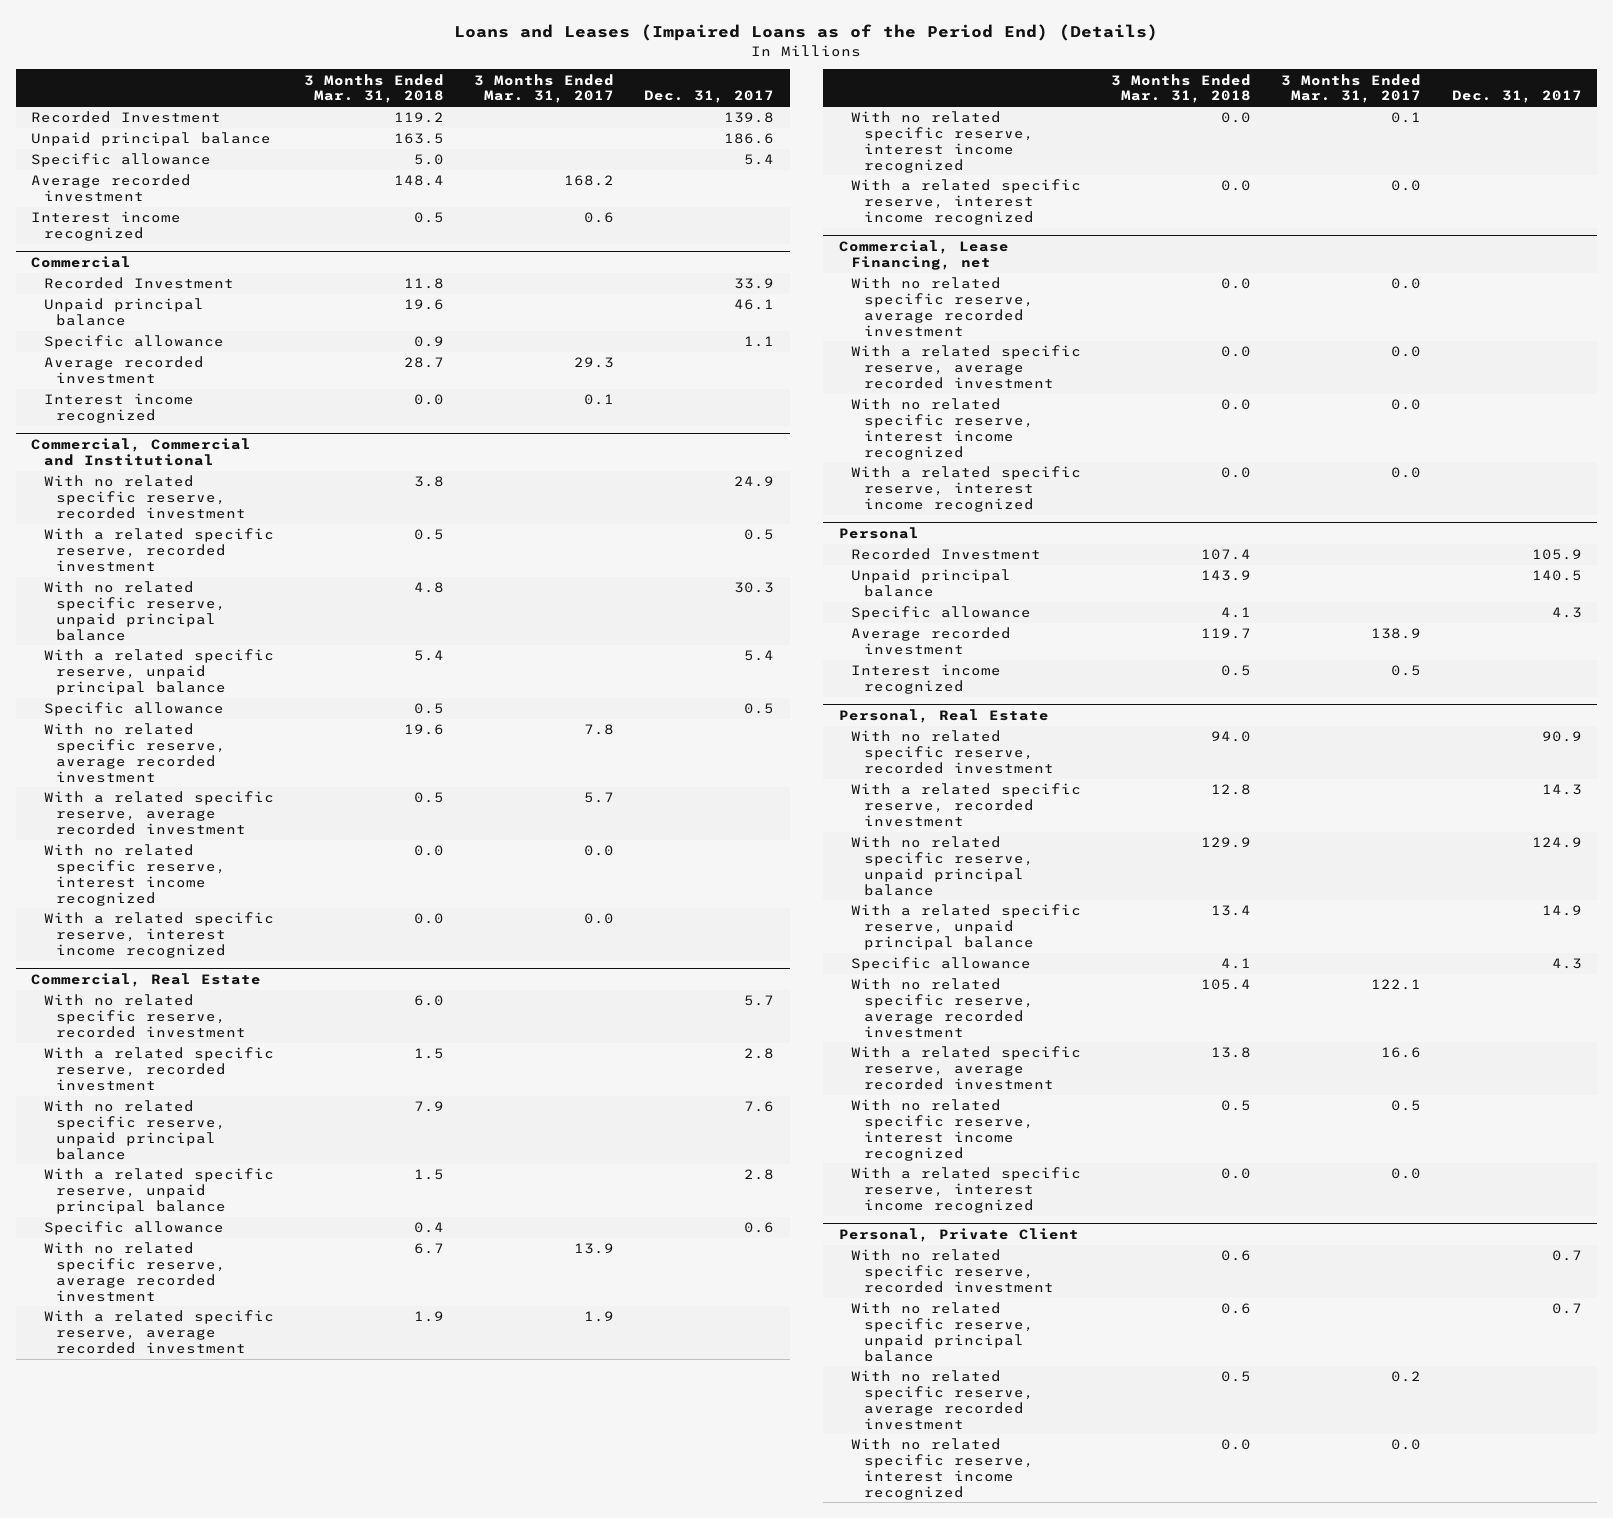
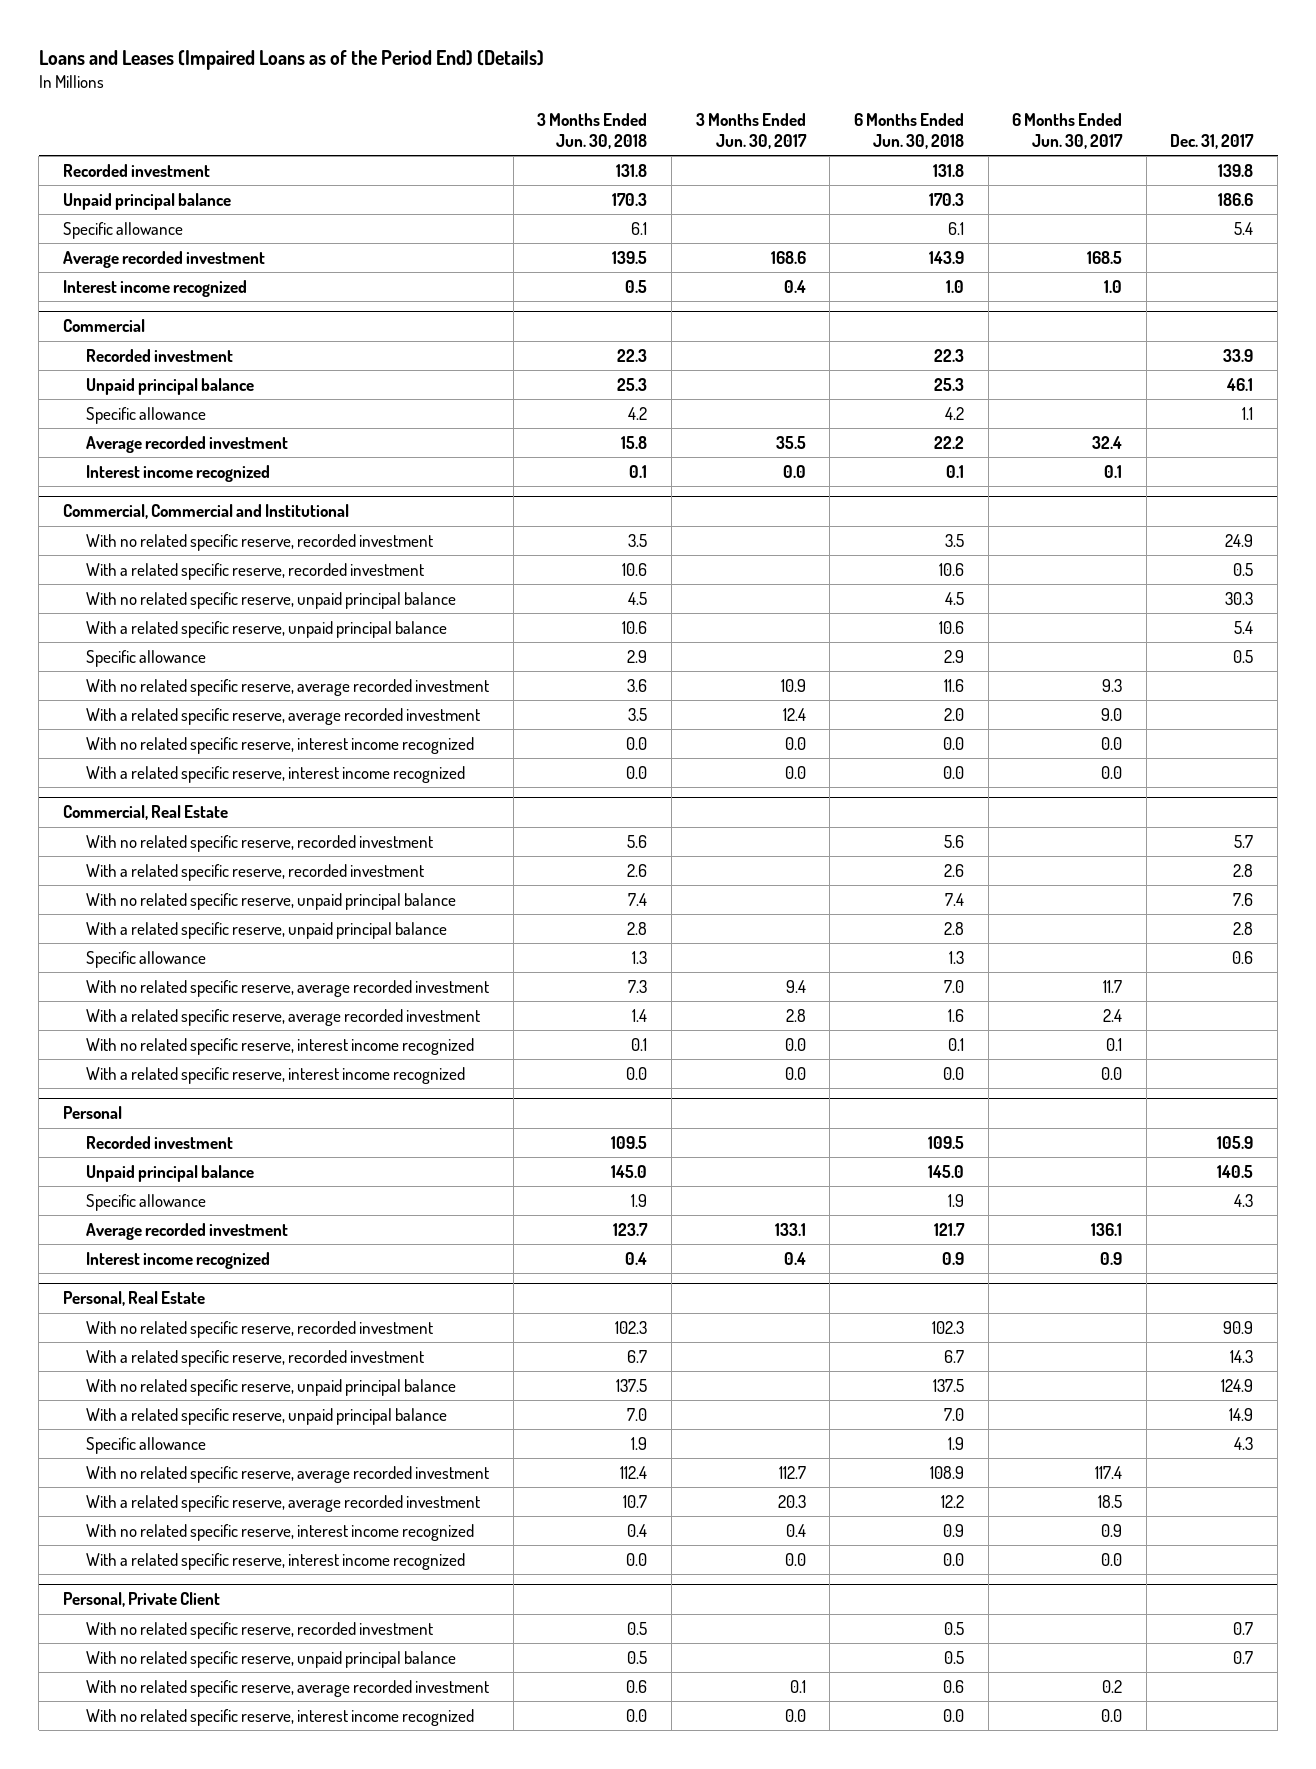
- | 3 Months Ended Mar. 31, 2018 | 3 Months Ended Mar. 31, 2017 | Dec. 31, 2017
+ | 3 Months Ended Jun. 30, 2018 | 3 Months Ended Jun. 30, 2017 | 6 Months Ended Jun. 30, 2018 | 6 Months Ended Jun. 30, 2017 | Dec. 31, 2017
- Recorded Investment | 119.2 | | 139.8
+ Recorded investment | 131.8 | | 131.8 | | 139.8
@ Commercial
- Recorded Investment | 11.8 | | 33.9
+ Recorded investment | 22.3 | | 22.3 | | 33.9
- Commercial, Lease Financing, net
- With no related specific reserve, average recorded investment | 0.0 | 0.0 |
- With a related specific reserve, average recorded investment | 0.0 | 0.0 |
- With no related specific reserve, interest income recognized | 0.0 | 0.0 |
- With a related specific reserve, interest income recognized | 0.0 | 0.0 |
@ Personal
- Recorded Investment | 107.4 | | 105.9
+ Recorded investment | 109.5 | | 109.5 | | 105.9

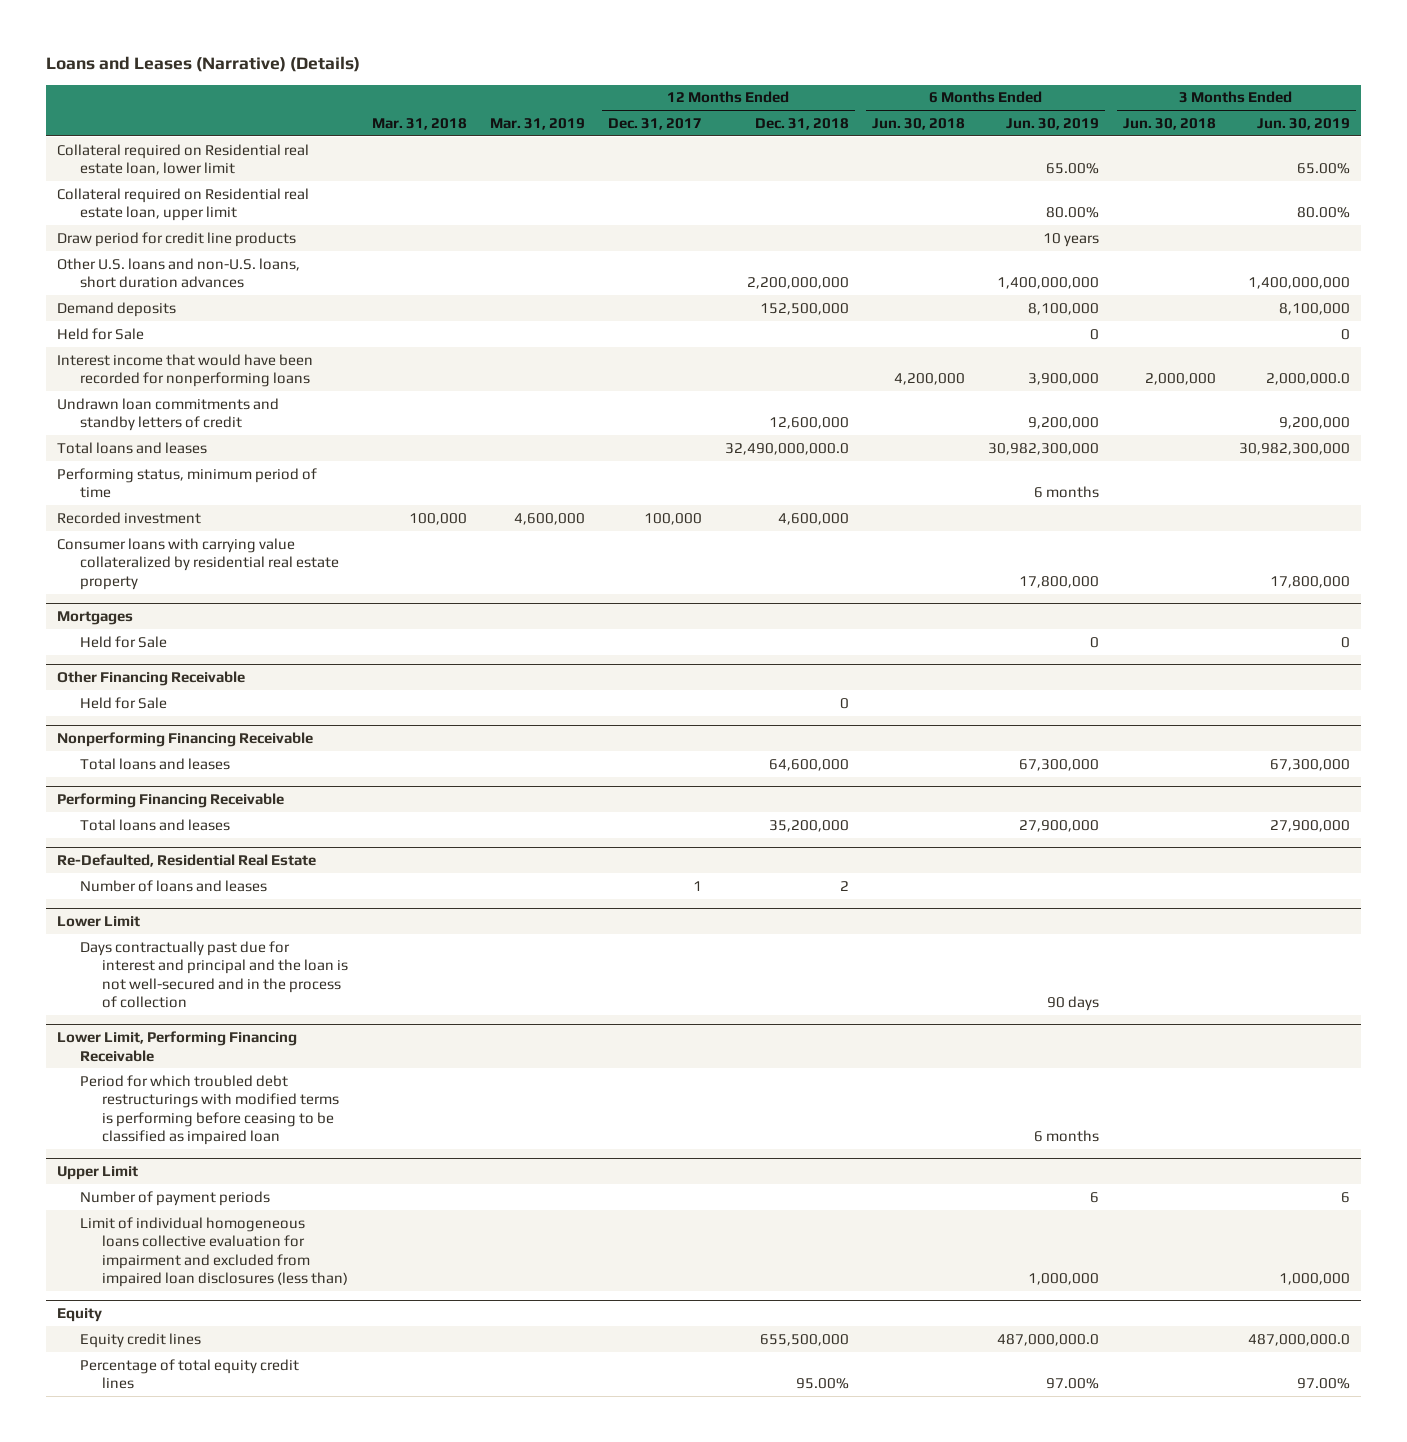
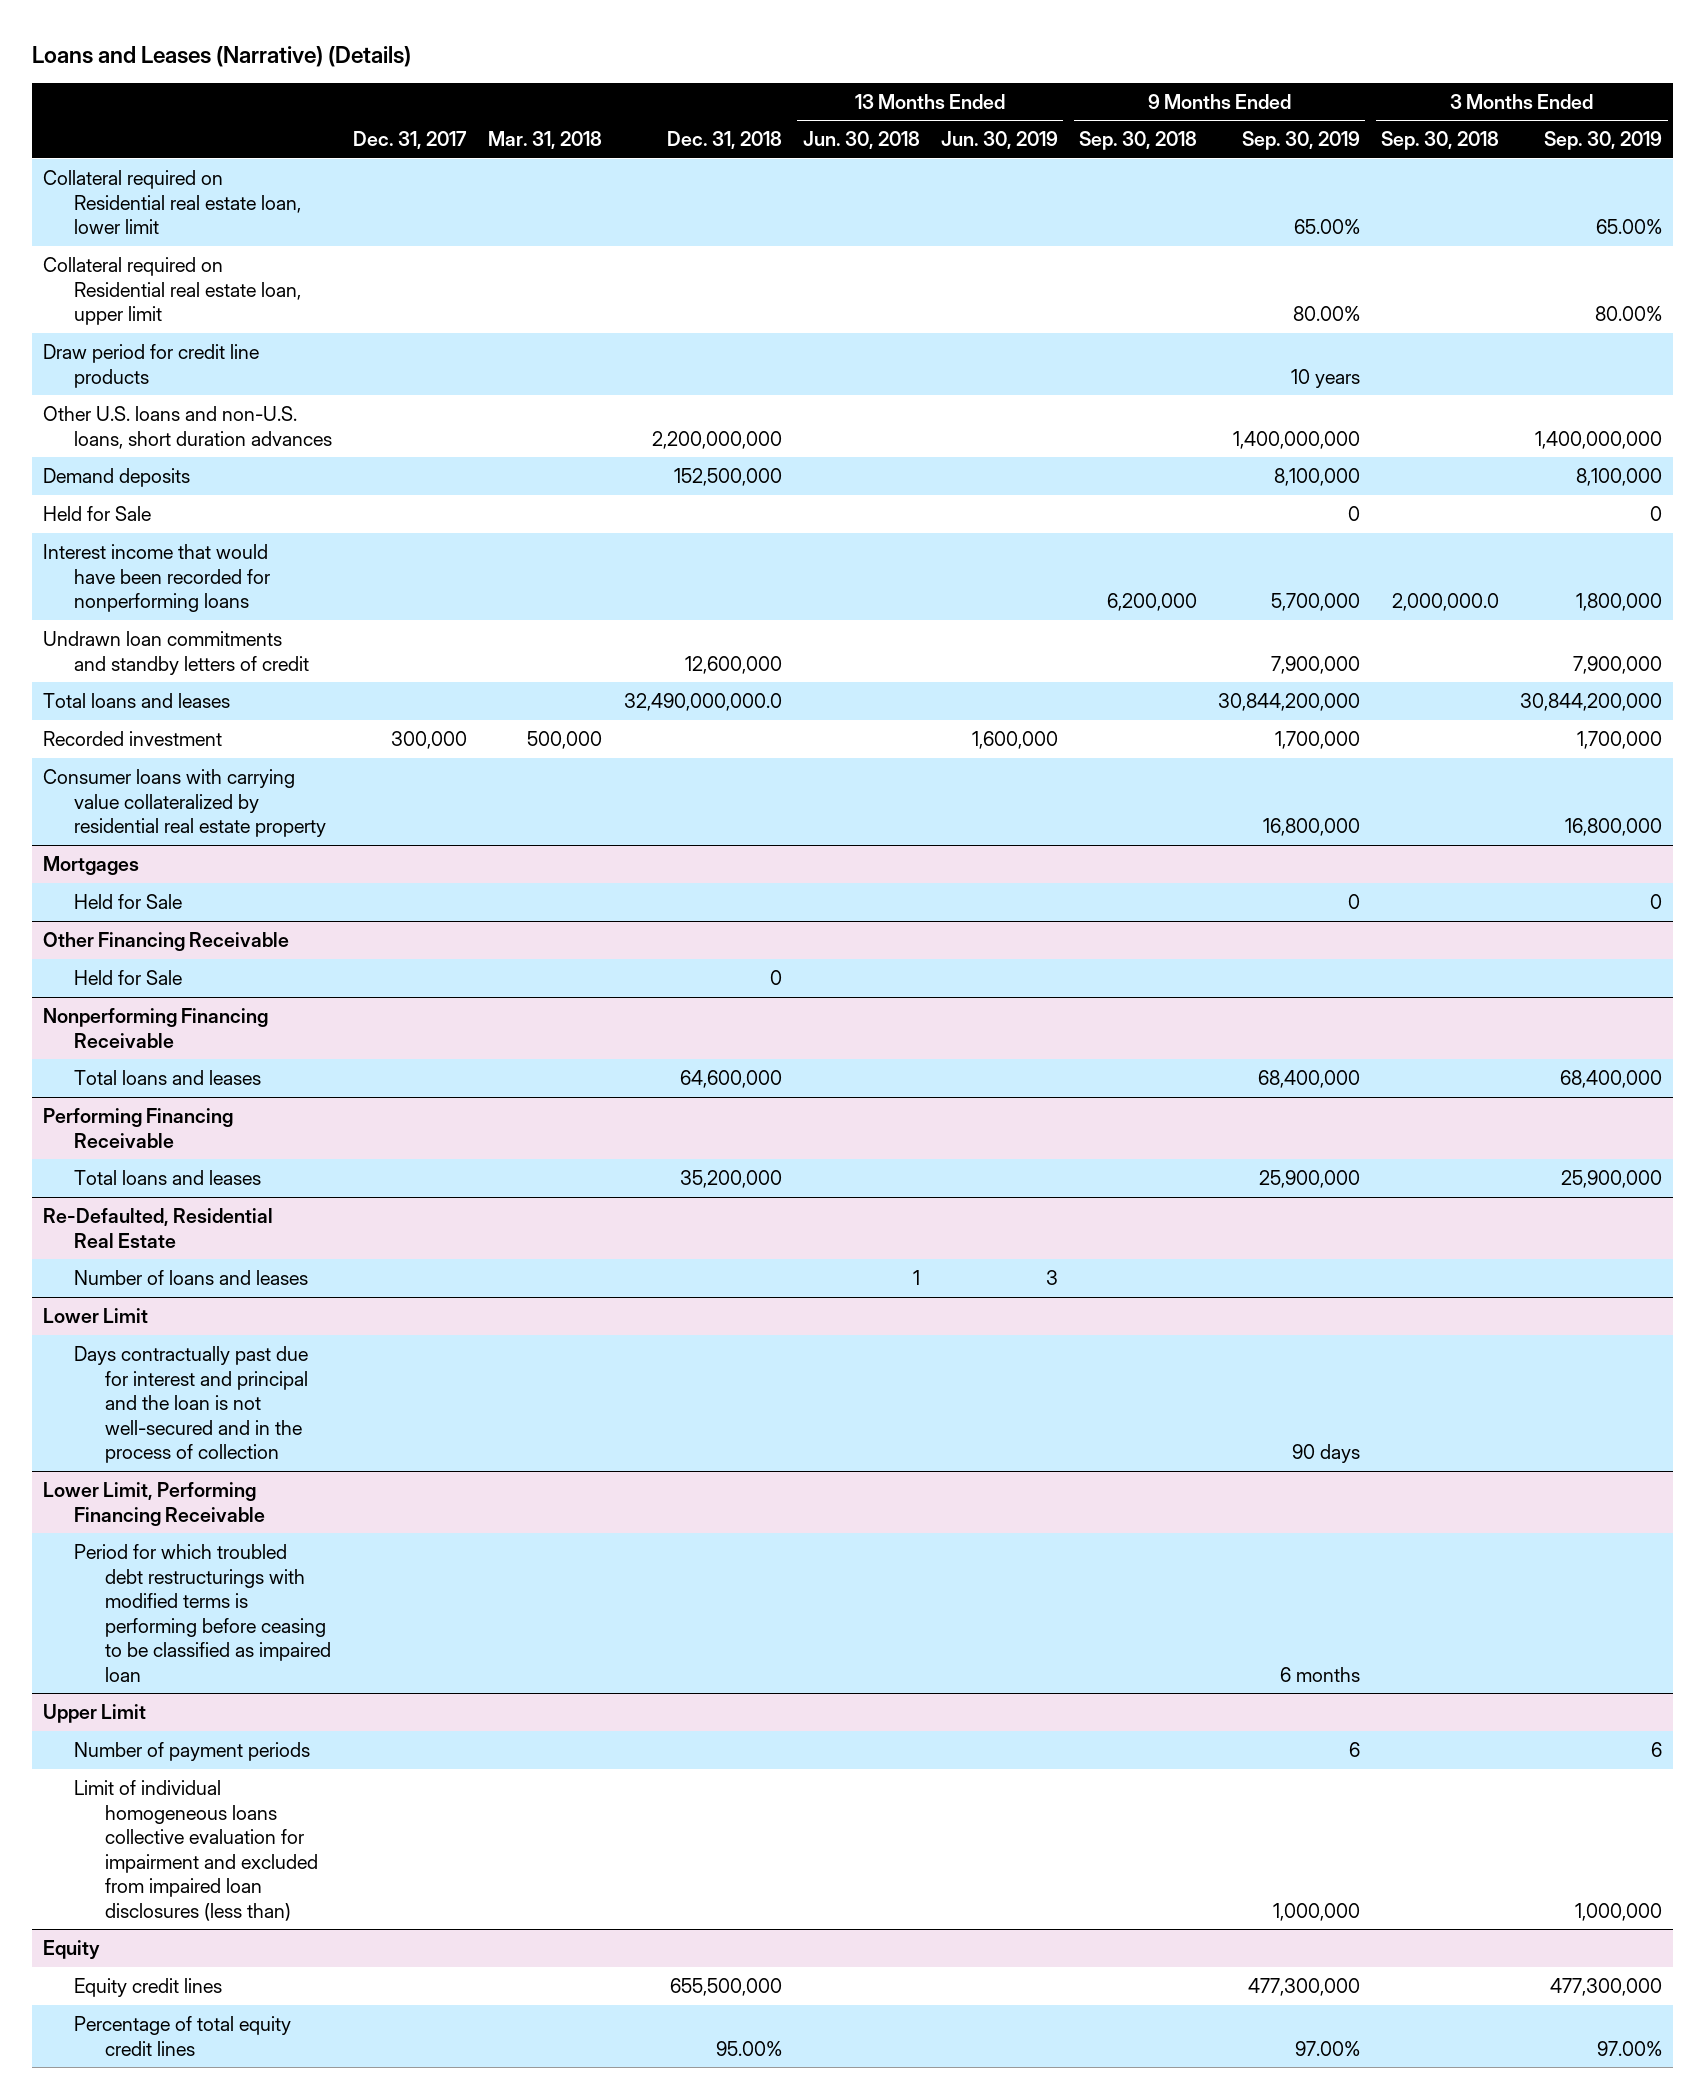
- | Mar. 31, 2018 | Mar. 31, 2019 | 12 Months Ended Dec. 31, 2017 | 12 Months Ended Dec. 31, 2018 | 6 Months Ended Jun. 30, 2018 | 6 Months Ended Jun. 30, 2019 | 3 Months Ended Jun. 30, 2018 | 3 Months Ended Jun. 30, 2019
+ | Dec. 31, 2017 | Mar. 31, 2018 | Dec. 31, 2018 | 13 Months Ended Jun. 30, 2018 | 13 Months Ended Jun. 30, 2019 | 9 Months Ended Sep. 30, 2018 | 9 Months Ended Sep. 30, 2019 | 3 Months Ended Sep. 30, 2018 | 3 Months Ended Sep. 30, 2019
- Performing status, minimum period of time | | | | | | 6 months | |
- Recorded investment | 100,000 | 4,600,000 | 100,000 | 4,600,000 | | | |
+ Recorded investment | 300,000 | 500,000 | | | 1,600,000 | | 1,700,000 | | 1,700,000

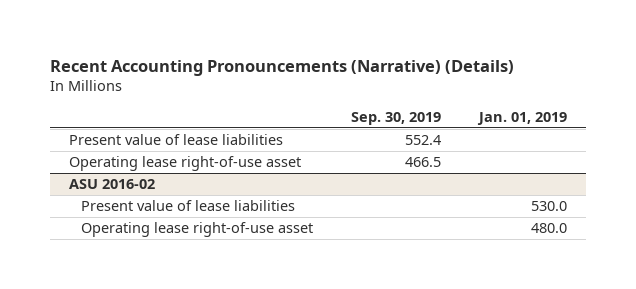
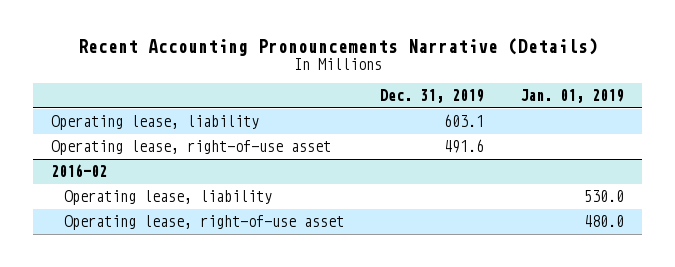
- Recent Accounting Pronouncements (Narrative) (Details)
+ Recent Accounting Pronouncements Narrative (Details)
- | Sep. 30, 2019 | Jan. 01, 2019
+ | Dec. 31, 2019 | Jan. 01, 2019
- Present value of lease liabilities | 552.4 |
- Operating lease right-of-use asset | 466.5 |
- ASU 2016-02
- Present value of lease liabilities | | 530.0
- Operating lease right-of-use asset | | 480.0
+ Operating lease, liability | 603.1 |
+ Operating lease, right-of-use asset | 491.6 |
+ 2016-02
+ Operating lease, liability | | 530.0
+ Operating lease, right-of-use asset | | 480.0

